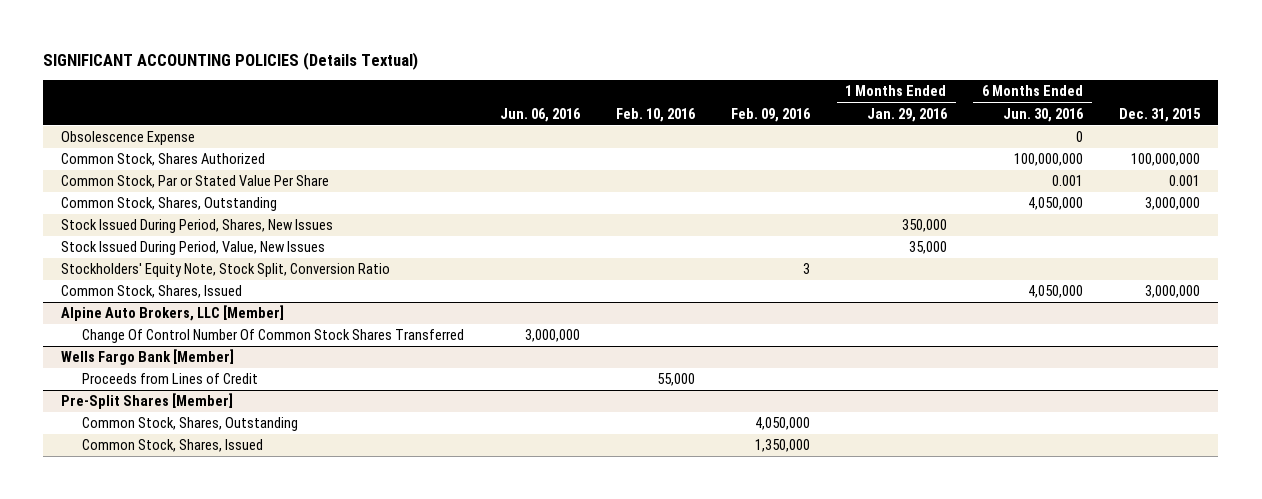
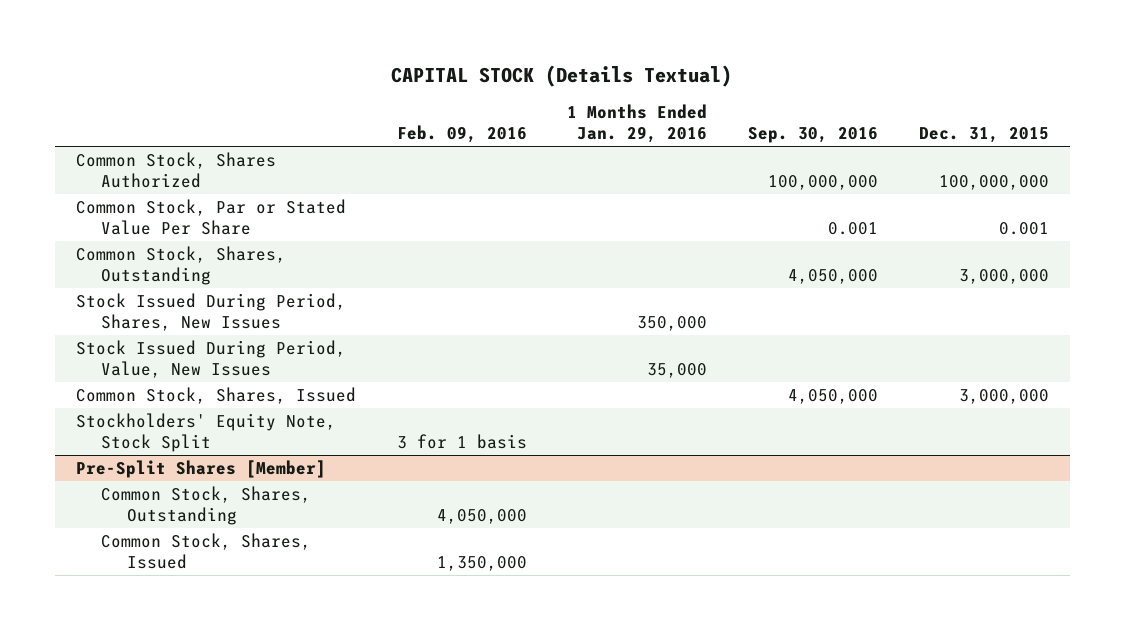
- SIGNIFICANT ACCOUNTING POLICIES (Details Textual)
+ CAPITAL STOCK (Details Textual)
- | Jun. 06, 2016 | Feb. 10, 2016 | Feb. 09, 2016 | 1 Months Ended Jan. 29, 2016 | 6 Months Ended Jun. 30, 2016 | Dec. 31, 2015
+ | Feb. 09, 2016 | 1 Months Ended Jan. 29, 2016 | Sep. 30, 2016 | Dec. 31, 2015
- Obsolescence Expense | | | | | 0 |
- Stockholders' Equity Note, Stock Split, Conversion Ratio | | | 3 | | |
- Alpine Auto Brokers, LLC [Member]
- Change Of Control Number Of Common Stock Shares Transferred | 3,000,000 | | | | |
- Wells Fargo Bank [Member]
- Proceeds from Lines of Credit | | 55,000 | | | |
+ Stockholders' Equity Note, Stock Split | 3 for 1 basis | | |

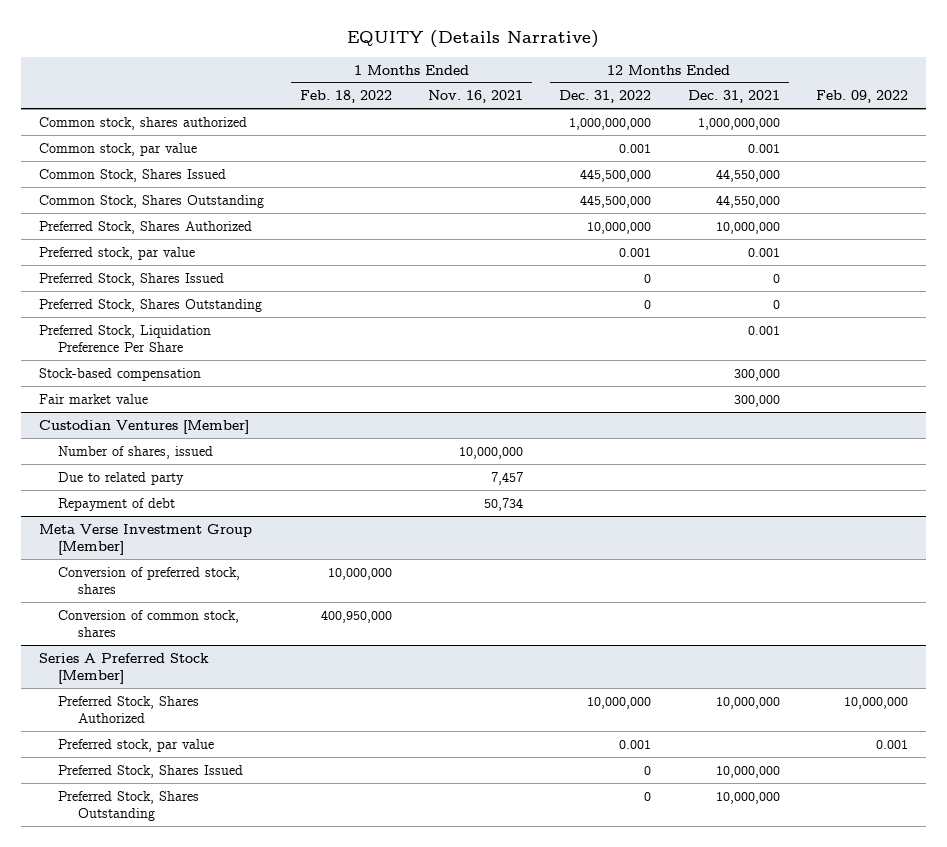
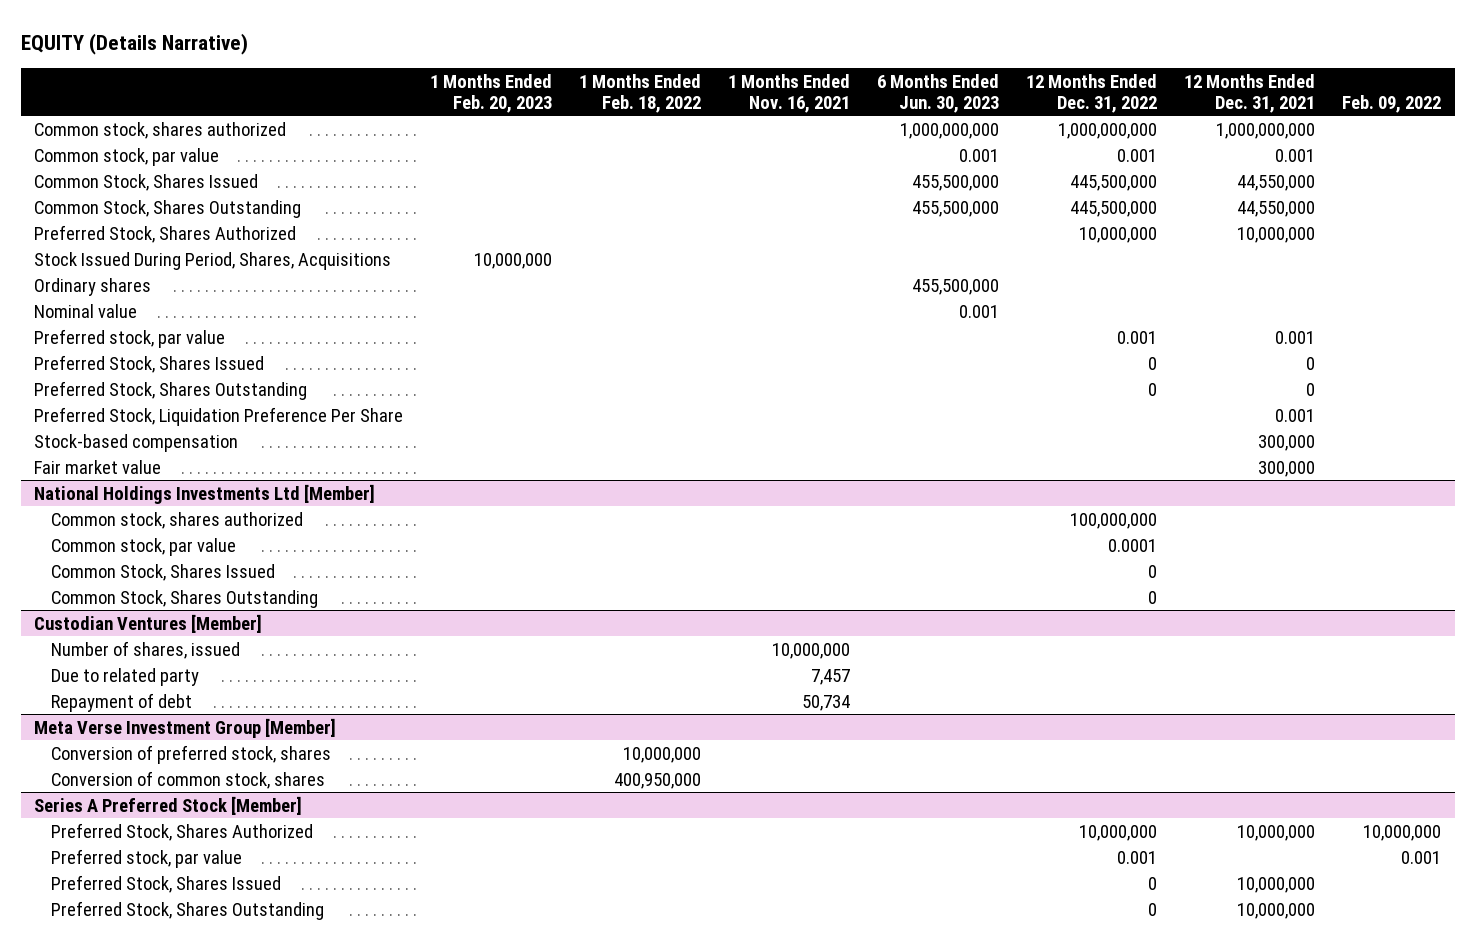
- | 1 Months Ended Feb. 18, 2022 | 1 Months Ended Nov. 16, 2021 | 12 Months Ended Dec. 31, 2022 | 12 Months Ended Dec. 31, 2021 | Feb. 09, 2022
+ | 1 Months Ended Feb. 20, 2023 | 1 Months Ended Feb. 18, 2022 | 1 Months Ended Nov. 16, 2021 | 6 Months Ended Jun. 30, 2023 | 12 Months Ended Dec. 31, 2022 | 12 Months Ended Dec. 31, 2021 | Feb. 09, 2022
+ Stock Issued During Period, Shares, Acquisitions | 10,000,000 | | | | | |
+ Ordinary shares | | | | 455,500,000 | | |
+ Nominal value | | | | 0.001 | | |
+ National Holdings Investments Ltd [Member]
+ Common stock, shares authorized | | | | | 100,000,000 | |
+ Common stock, par value | | | | | 0.0001 | |
+ Common Stock, Shares Issued | | | | | 0 | |
+ Common Stock, Shares Outstanding | | | | | 0 | |

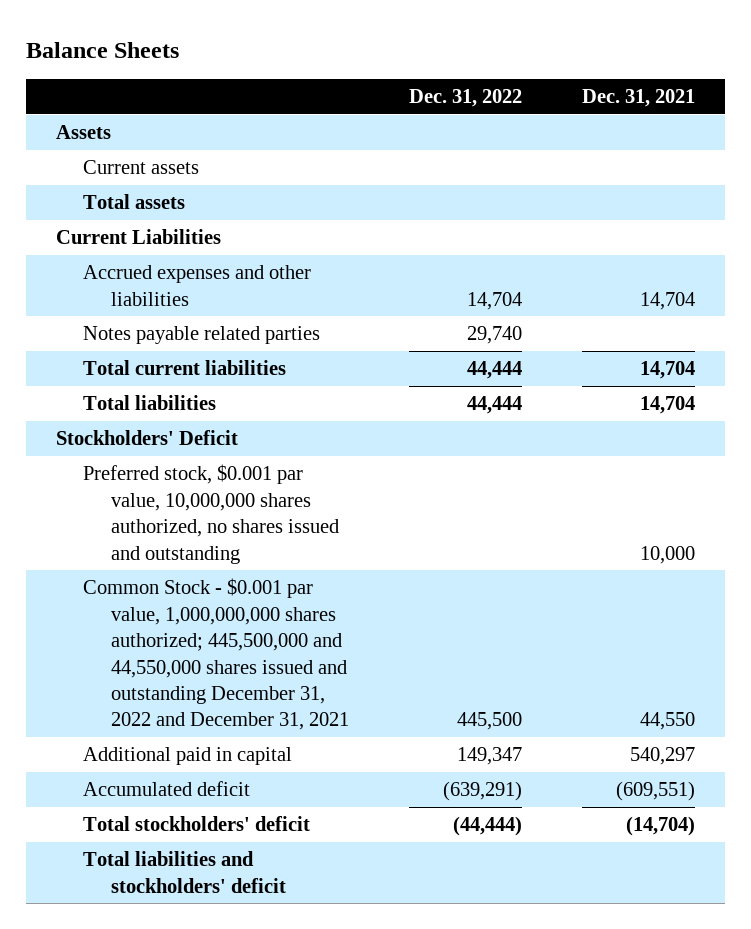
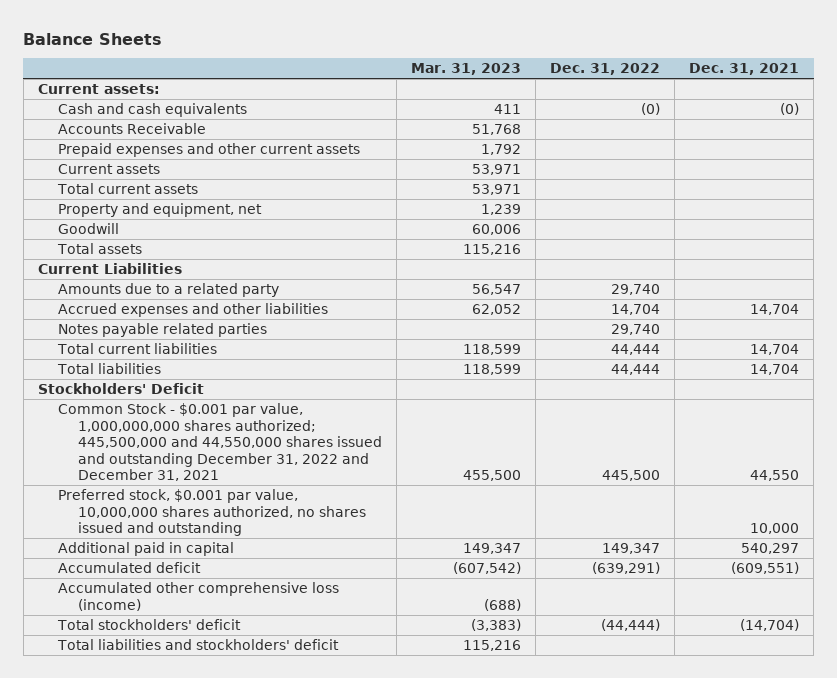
- | Dec. 31, 2022 | Dec. 31, 2021
+ | Mar. 31, 2023 | Dec. 31, 2022 | Dec. 31, 2021
- Assets
+ Current assets:
+ Cash and cash equivalents | 411 | (0) | (0)
+ Accounts Receivable | 51,768 | |
+ Prepaid expenses and other current assets | 1,792 | |
+ Total current assets | 53,971 | |
+ Property and equipment, net | 1,239 | |
+ Goodwill | 60,006 | |
+ Amounts due to a related party | 56,547 | 29,740 |
moved down: Preferred stock, $0.001 par value, 10,000,000 shares authorized, no shares issued and outstanding | | | 10,000
+ Accumulated other comprehensive loss (income) | (688) | |

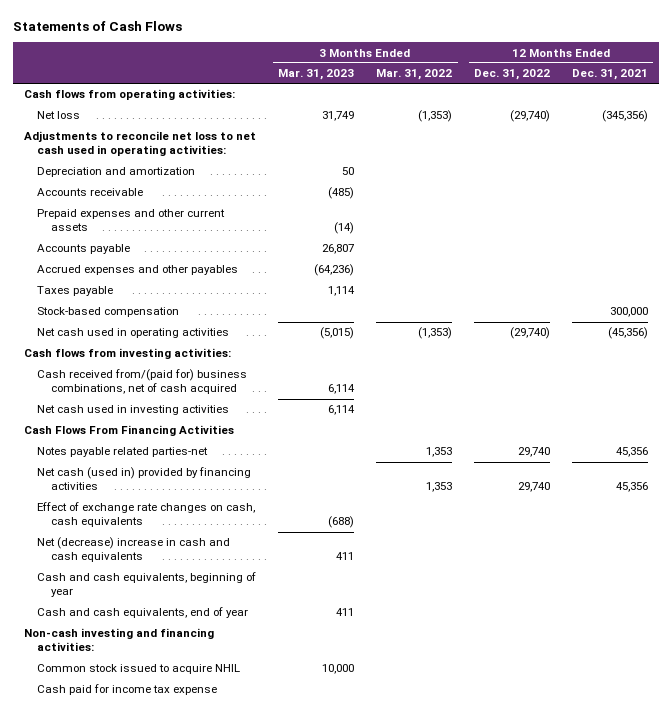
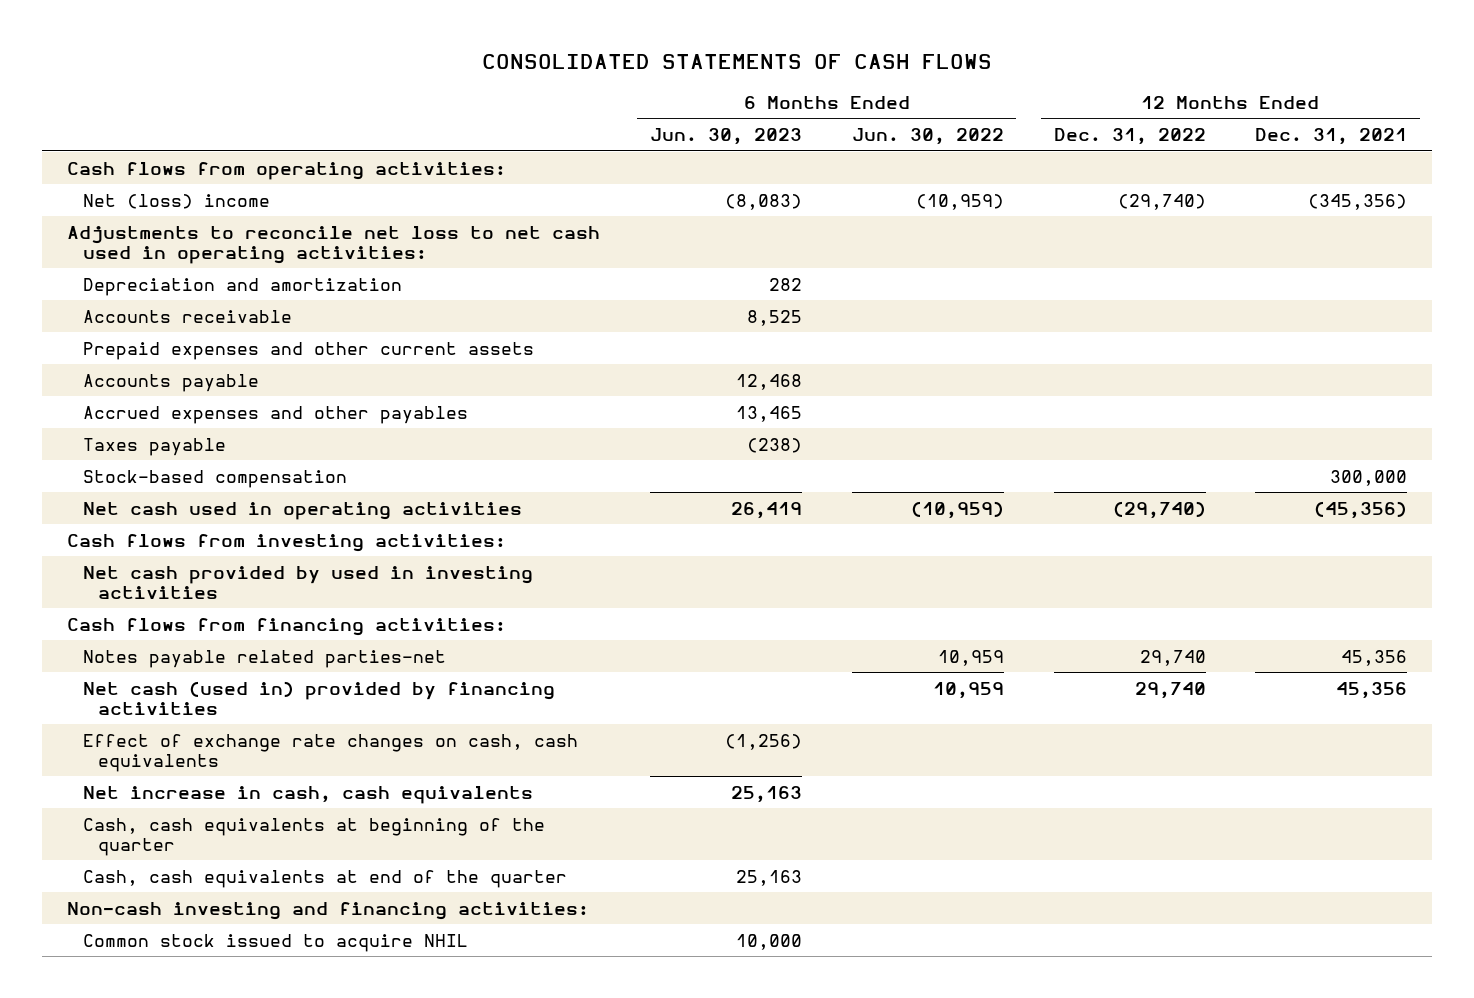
- Statements of Cash Flows
+ CONSOLIDATED STATEMENTS OF CASH FLOWS
- | 3 Months Ended Mar. 31, 2023 | 3 Months Ended Mar. 31, 2022 | 12 Months Ended Dec. 31, 2022 | 12 Months Ended Dec. 31, 2021
+ | 6 Months Ended Jun. 30, 2023 | 6 Months Ended Jun. 30, 2022 | 12 Months Ended Dec. 31, 2022 | 12 Months Ended Dec. 31, 2021
- Net loss | 31,749 | (1,353) | (29,740) | (345,356)
+ Net (loss) income | (8,083) | (10,959) | (29,740) | (345,356)
- Cash received from/(paid for) business combinations, net of cash acquired | 6,114 | | |
- Net cash used in investing activities | 6,114 | | |
- Cash Flows From Financing Activities
+ Net cash provided by used in investing activities
+ Cash flows from financing activities:
- Net (decrease) increase in cash and cash equivalents | 411 | | |
- Cash and cash equivalents, beginning of year
- Cash and cash equivalents, end of year | 411 | | |
+ Net increase in cash, cash equivalents | 25,163 | | |
+ Cash, cash equivalents at beginning of the quarter
+ Cash, cash equivalents at end of the quarter | 25,163 | | |
- Cash paid for income tax expense

